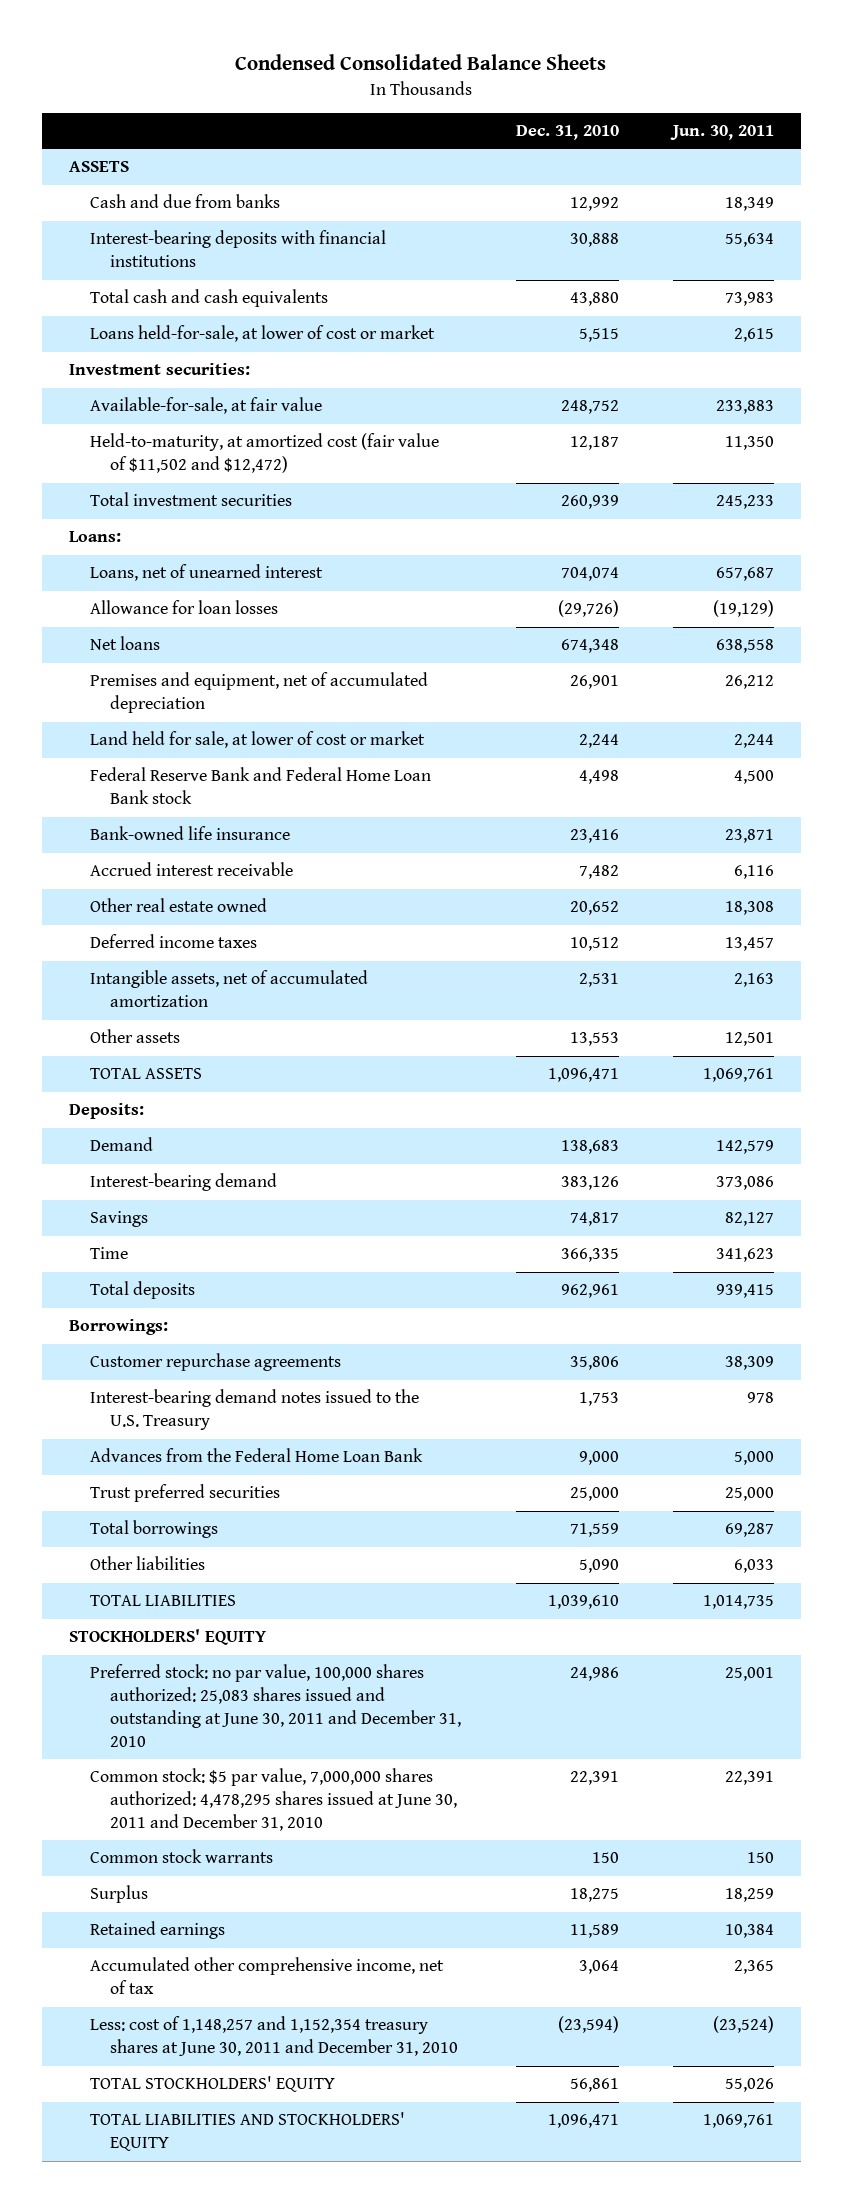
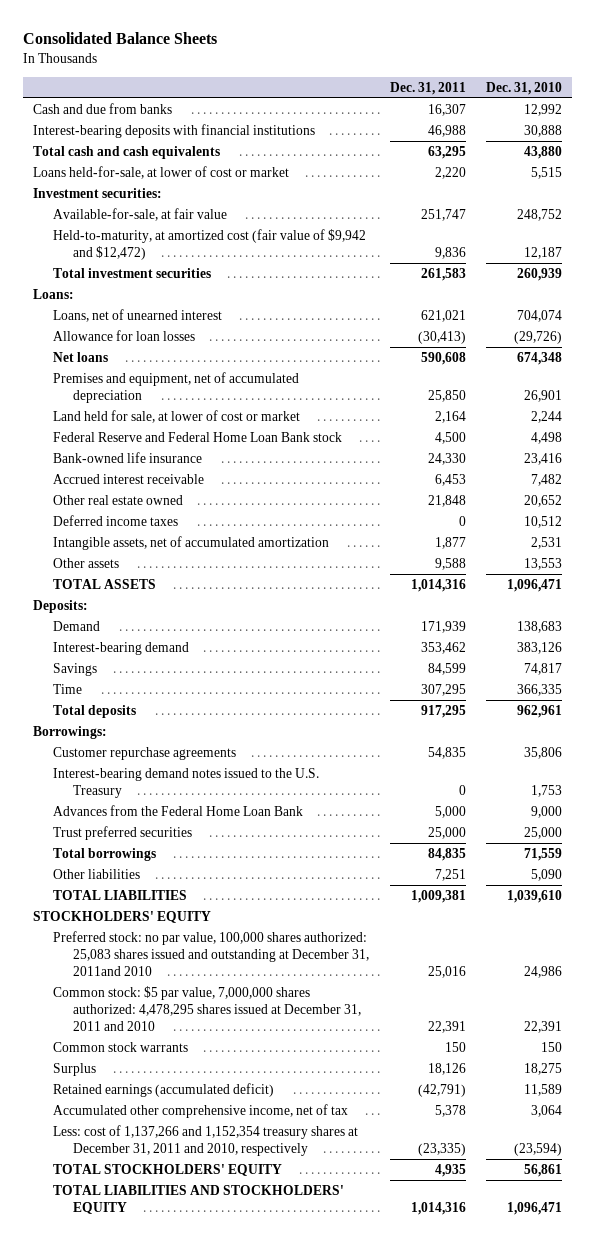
- Condensed Consolidated Balance Sheets
+ Consolidated Balance Sheets
- | Dec. 31, 2010 | Jun. 30, 2011
+ | Dec. 31, 2011 | Dec. 31, 2010
- ASSETS
- Held-to-maturity, at amortized cost (fair value of $11,502 and $12,472) | 12,187 | 11,350
+ Held-to-maturity, at amortized cost (fair value of $9,942 and $12,472) | 9,836 | 12,187
- Federal Reserve Bank and Federal Home Loan Bank stock | 4,498 | 4,500
+ Federal Reserve and Federal Home Loan Bank stock | 4,500 | 4,498
- Preferred stock: no par value, 100,000 shares authorized: 25,083 shares issued and outstanding at June 30, 2011 and December 31, 2010 | 24,986 | 25,001
- Common stock: $5 par value, 7,000,000 shares authorized: 4,478,295 shares issued at June 30, 2011 and December 31, 2010 | 22,391 | 22,391
+ Preferred stock: no par value, 100,000 shares authorized: 25,083 shares issued and outstanding at December 31, 2011and 2010 | 25,016 | 24,986
+ Common stock: $5 par value, 7,000,000 shares authorized: 4,478,295 shares issued at December 31, 2011 and 2010 | 22,391 | 22,391
- Retained earnings | 11,589 | 10,384
+ Retained earnings (accumulated deficit) | (42,791) | 11,589
- Less: cost of 1,148,257 and 1,152,354 treasury shares at June 30, 2011 and December 31, 2010 | (23,594) | (23,524)
+ Less: cost of 1,137,266 and 1,152,354 treasury shares at December 31, 2011 and 2010, respectively | (23,335) | (23,594)

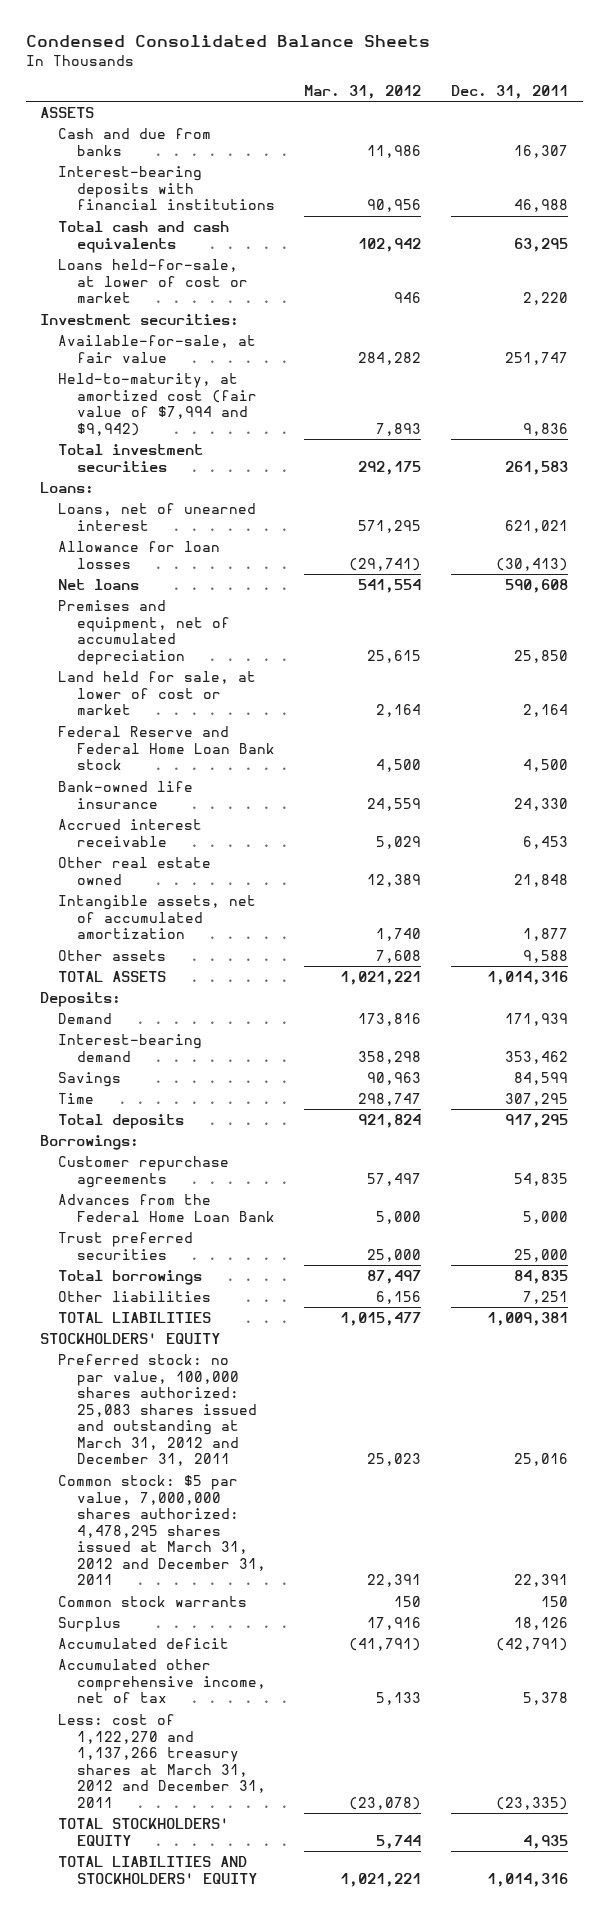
- Consolidated Balance Sheets
+ Condensed Consolidated Balance Sheets
- | Dec. 31, 2011 | Dec. 31, 2010
+ | Mar. 31, 2012 | Dec. 31, 2011
+ ASSETS
- Held-to-maturity, at amortized cost (fair value of $9,942 and $12,472) | 9,836 | 12,187
+ Held-to-maturity, at amortized cost (fair value of $7,994 and $9,942) | 7,893 | 9,836
- Deferred income taxes | 0 | 10,512
- Interest-bearing demand notes issued to the U.S. Treasury | 0 | 1,753
- Preferred stock: no par value, 100,000 shares authorized: 25,083 shares issued and outstanding at December 31, 2011and 2010 | 25,016 | 24,986
- Common stock: $5 par value, 7,000,000 shares authorized: 4,478,295 shares issued at December 31, 2011 and 2010 | 22,391 | 22,391
+ Preferred stock: no par value, 100,000 shares authorized: 25,083 shares issued and outstanding at March 31, 2012 and December 31, 2011 | 25,023 | 25,016
+ Common stock: $5 par value, 7,000,000 shares authorized: 4,478,295 shares issued at March 31, 2012 and December 31, 2011 | 22,391 | 22,391
- Retained earnings (accumulated deficit) | (42,791) | 11,589
+ Accumulated deficit | (41,791) | (42,791)
- Less: cost of 1,137,266 and 1,152,354 treasury shares at December 31, 2011 and 2010, respectively | (23,335) | (23,594)
+ Less: cost of 1,122,270 and 1,137,266 treasury shares at March 31, 2012 and December 31, 2011 | (23,078) | (23,335)

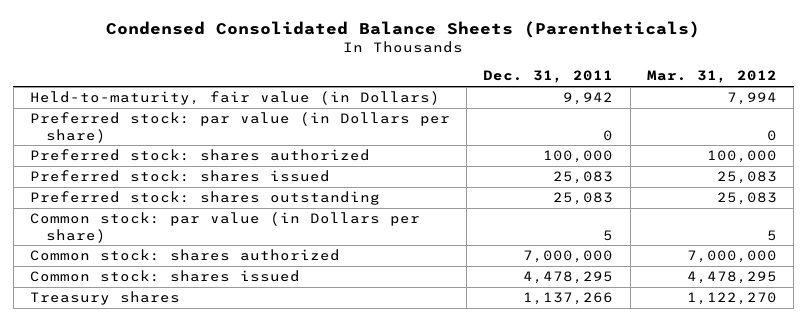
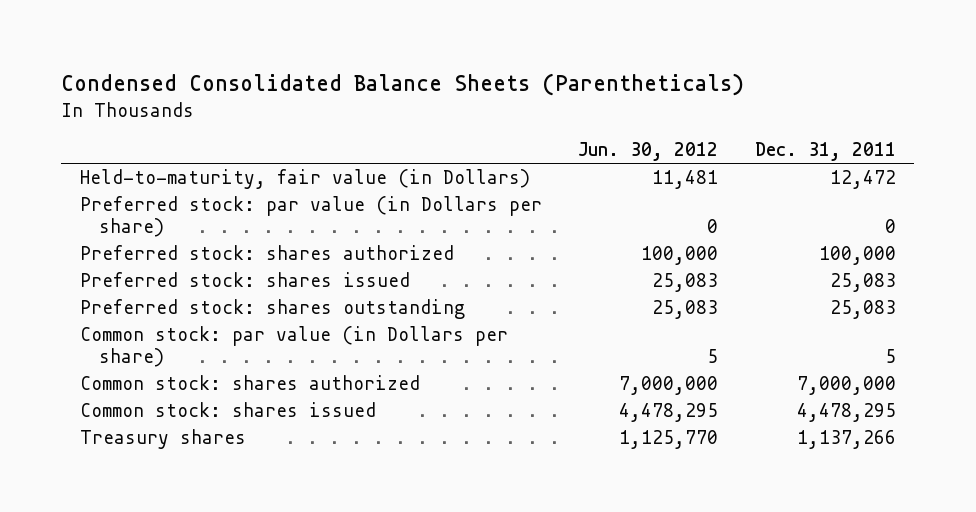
- | Dec. 31, 2011 | Mar. 31, 2012
+ | Jun. 30, 2012 | Dec. 31, 2011
- Held-to-maturity, fair value (in Dollars) | 9,942 | 7,994
+ Held-to-maturity, fair value (in Dollars) | 11,481 | 12,472

